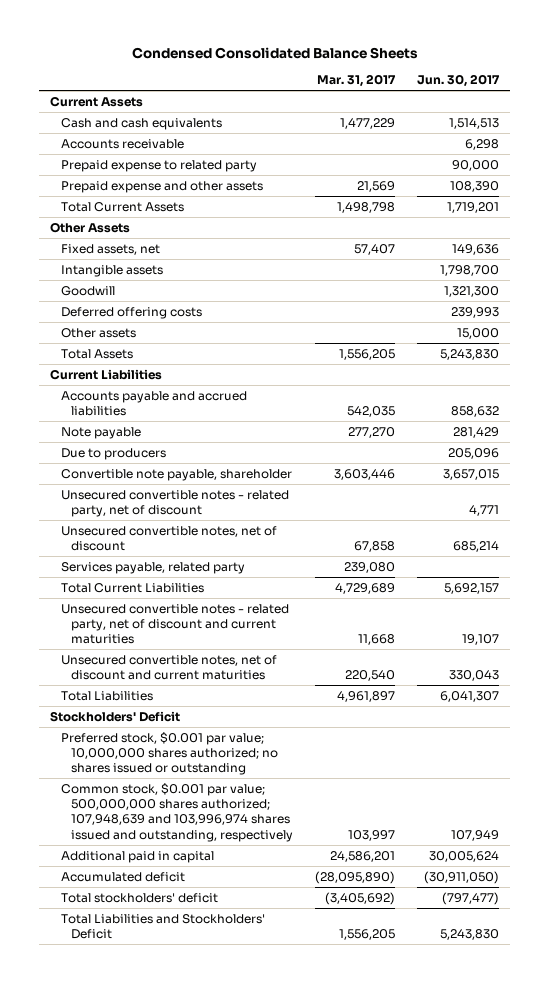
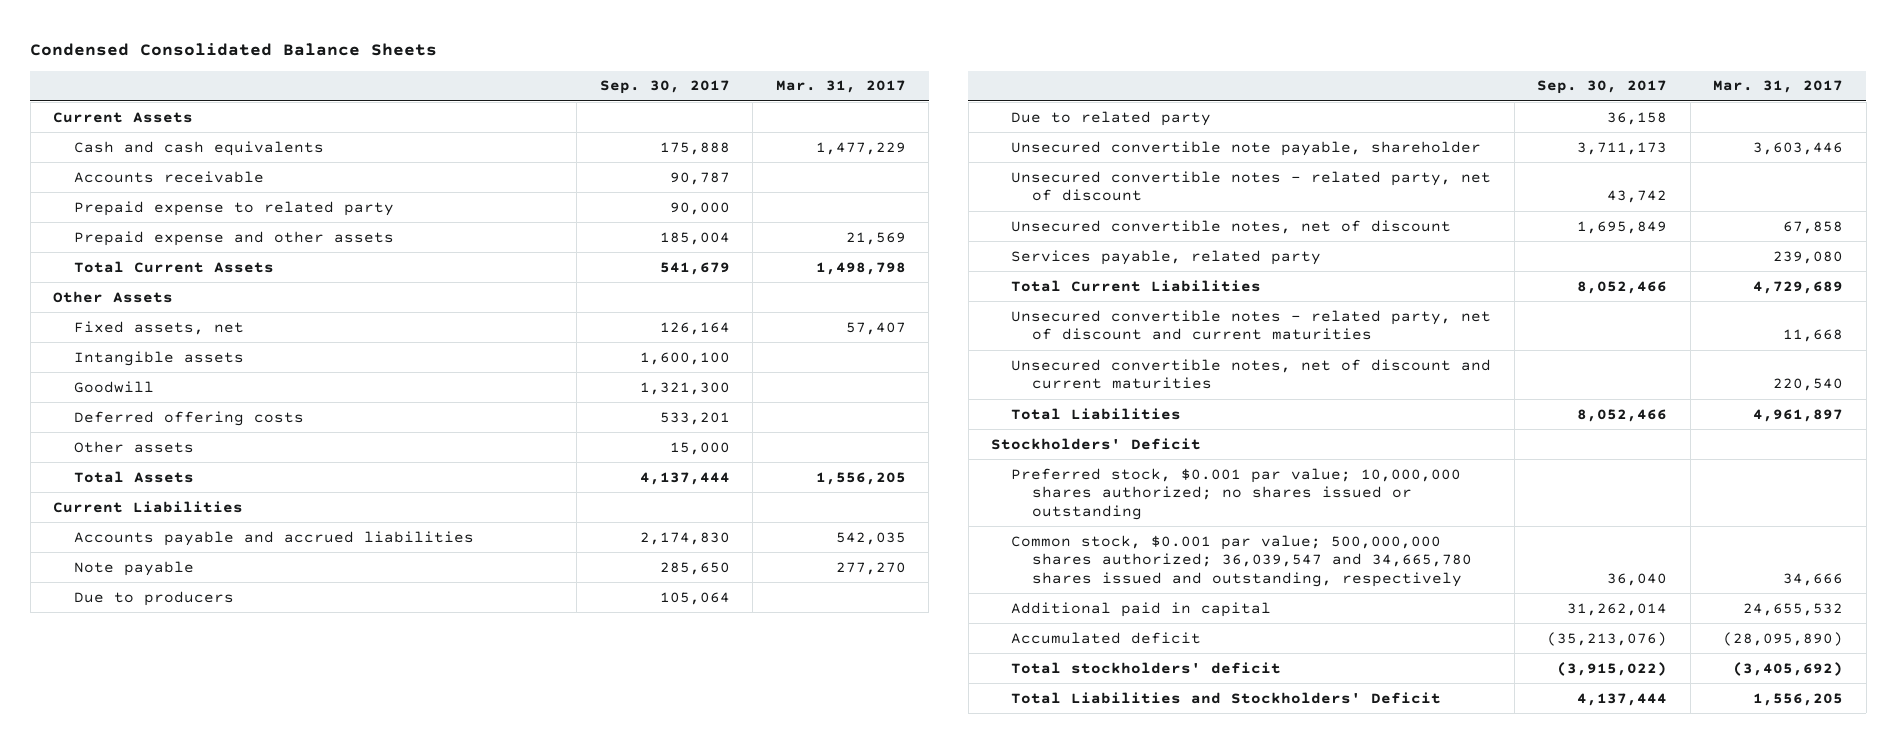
- | Mar. 31, 2017 | Jun. 30, 2017
+ | Sep. 30, 2017 | Mar. 31, 2017
- Convertible note payable, shareholder | 3,603,446 | 3,657,015
+ Due to related party | 36,158 |
+ Unsecured convertible note payable, shareholder | 3,711,173 | 3,603,446
- Common stock, $0.001 par value; 500,000,000 shares authorized; 107,948,639 and 103,996,974 shares issued and outstanding, respectively | 103,997 | 107,949
- Additional paid in capital | 24,586,201 | 30,005,624
+ Common stock, $0.001 par value; 500,000,000 shares authorized; 36,039,547 and 34,665,780 shares issued and outstanding, respectively | 36,040 | 34,666
+ Additional paid in capital | 31,262,014 | 24,655,532

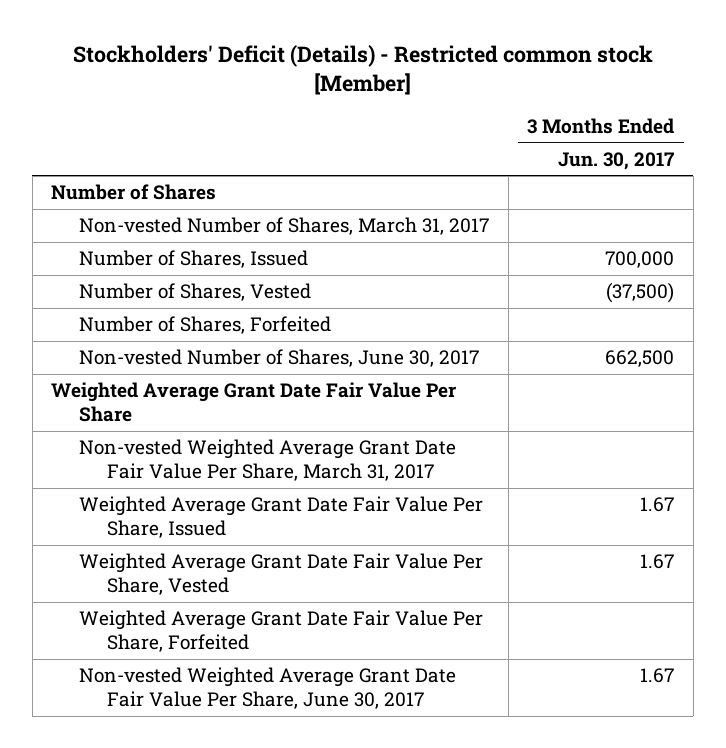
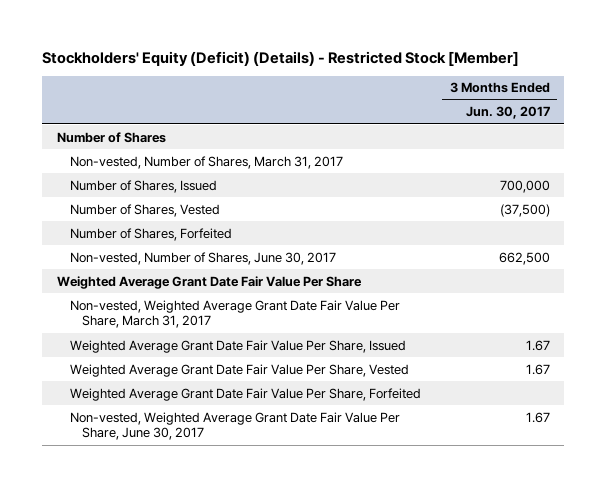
- Stockholders' Deficit (Details) - Restricted common stock [Member]
+ Stockholders' Equity (Deficit) (Details) - Restricted Stock [Member]
- Non-vested Number of Shares, March 31, 2017
+ Non-vested, Number of Shares, March 31, 2017
- Non-vested Number of Shares, June 30, 2017 | 662,500
+ Non-vested, Number of Shares, June 30, 2017 | 662,500
- Non-vested Weighted Average Grant Date Fair Value Per Share, March 31, 2017
+ Non-vested, Weighted Average Grant Date Fair Value Per Share, March 31, 2017
- Non-vested Weighted Average Grant Date Fair Value Per Share, June 30, 2017 | 1.67
+ Non-vested, Weighted Average Grant Date Fair Value Per Share, June 30, 2017 | 1.67

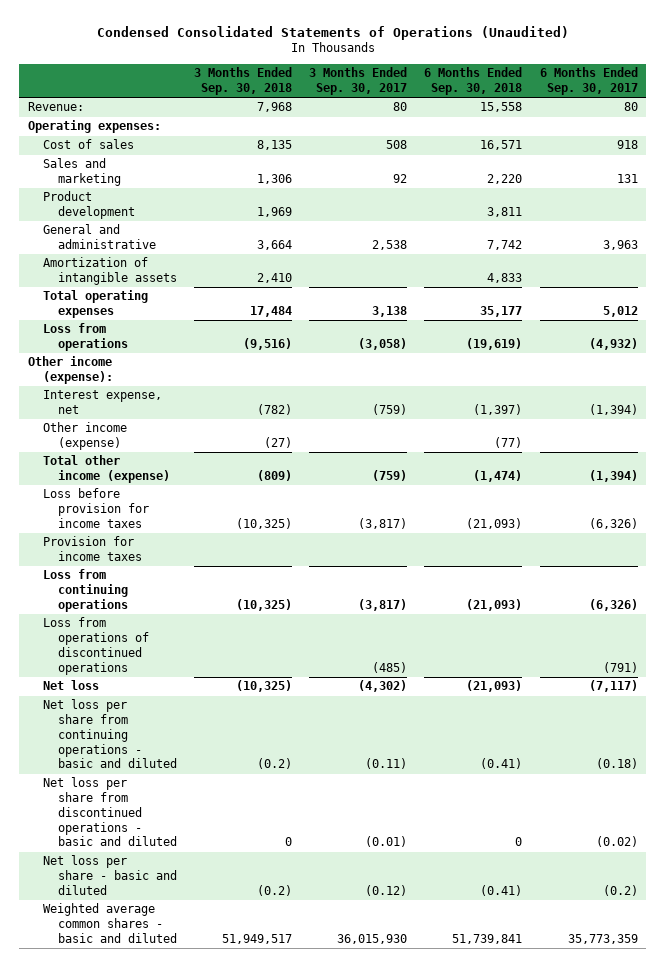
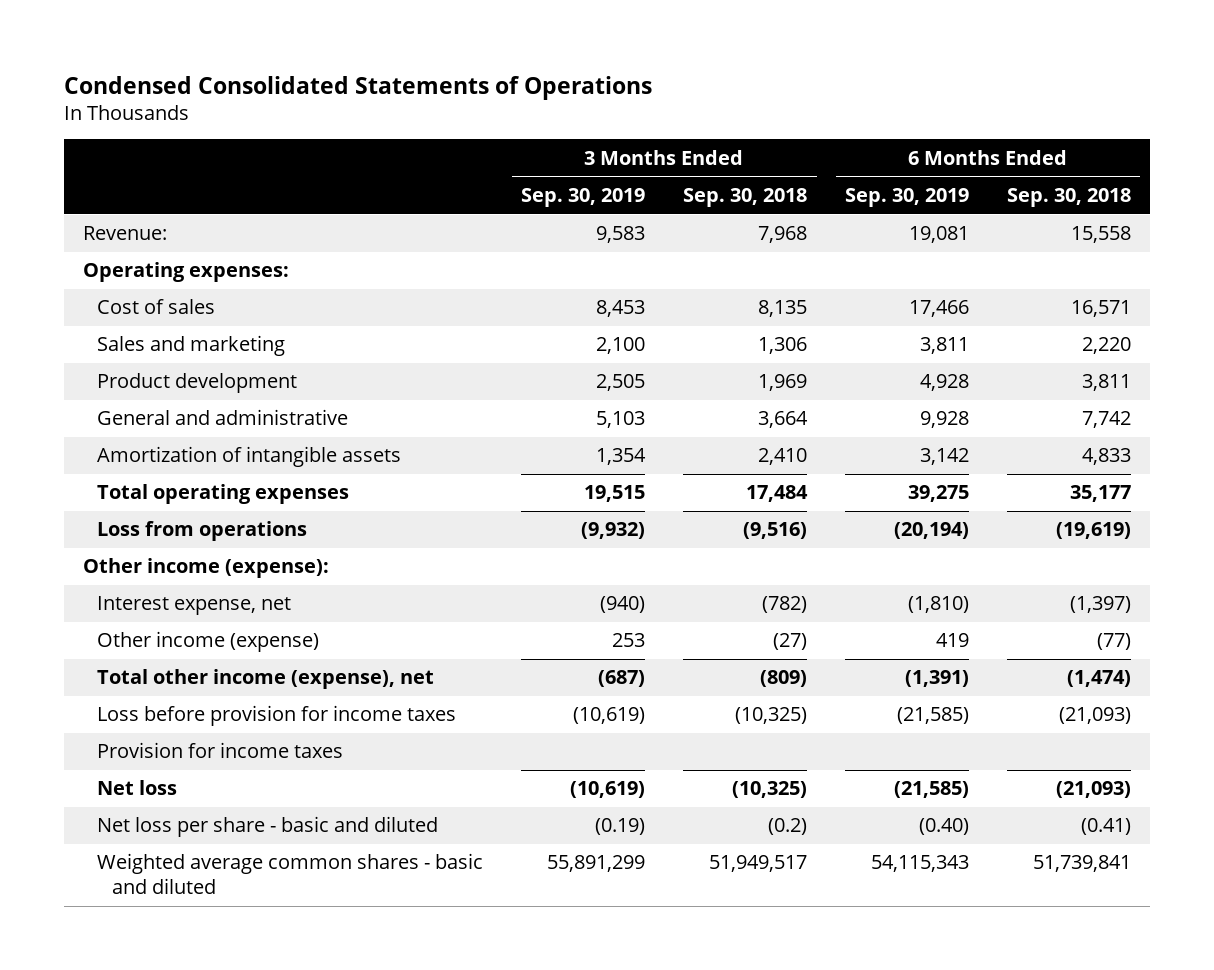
- Condensed Consolidated Statements of Operations (Unaudited)
+ Condensed Consolidated Statements of Operations
- | 3 Months Ended Sep. 30, 2018 | 3 Months Ended Sep. 30, 2017 | 6 Months Ended Sep. 30, 2018 | 6 Months Ended Sep. 30, 2017
+ | 3 Months Ended Sep. 30, 2019 | 3 Months Ended Sep. 30, 2018 | 6 Months Ended Sep. 30, 2019 | 6 Months Ended Sep. 30, 2018
- Total other income (expense) | (809) | (759) | (1,474) | (1,394)
+ Total other income (expense), net | (687) | (809) | (1,391) | (1,474)
- Loss from continuing operations | (10,325) | (3,817) | (21,093) | (6,326)
- Loss from operations of discontinued operations | | (485) | | (791)
- Net loss per share from continuing operations - basic and diluted | (0.2) | (0.11) | (0.41) | (0.18)
- Net loss per share from discontinued operations - basic and diluted | 0 | (0.01) | 0 | (0.02)

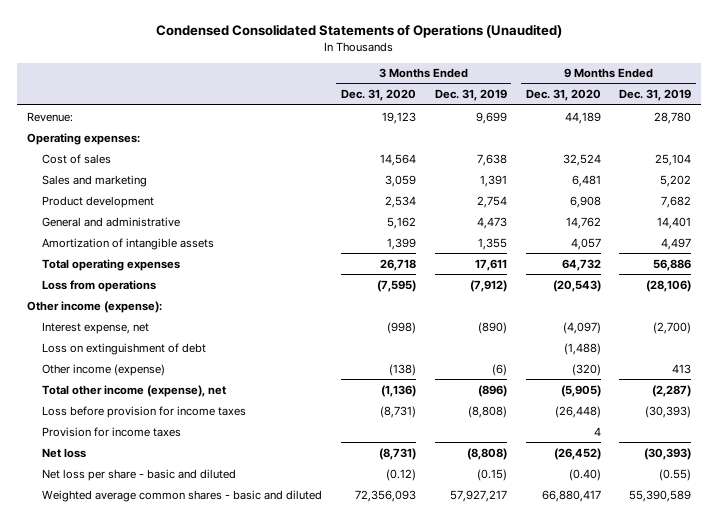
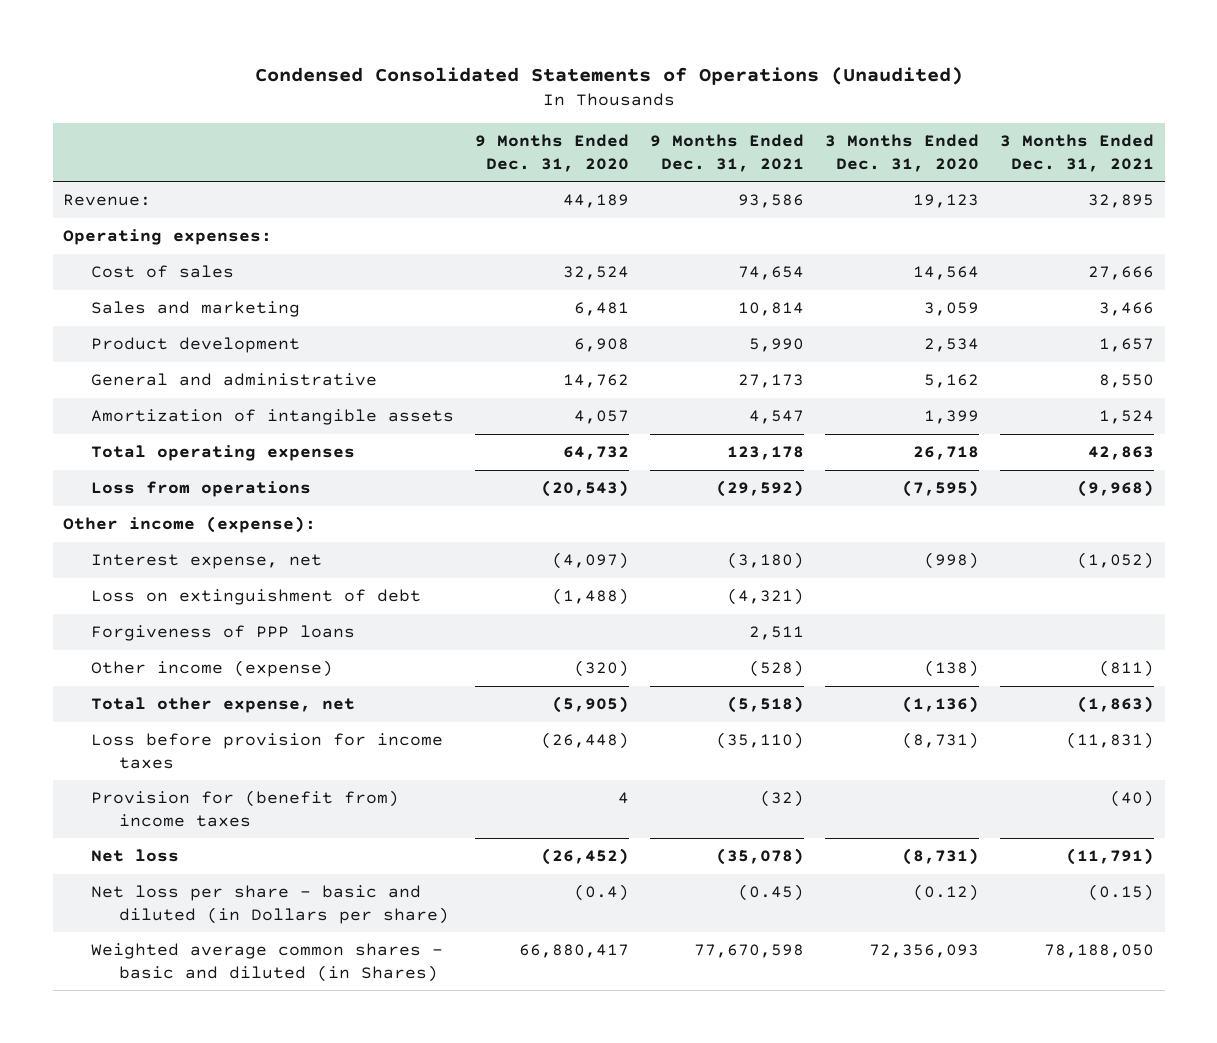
- | 3 Months Ended Dec. 31, 2020 | 3 Months Ended Dec. 31, 2019 | 9 Months Ended Dec. 31, 2020 | 9 Months Ended Dec. 31, 2019
+ | 9 Months Ended Dec. 31, 2020 | 9 Months Ended Dec. 31, 2021 | 3 Months Ended Dec. 31, 2020 | 3 Months Ended Dec. 31, 2021
+ Forgiveness of PPP loans | | 2,511 | |
- Total other income (expense), net | (1,136) | (896) | (5,905) | (2,287)
+ Total other expense, net | (5,905) | (5,518) | (1,136) | (1,863)
- Provision for income taxes | | | 4 |
+ Provision for (benefit from) income taxes | 4 | (32) | | (40)
- Net loss per share - basic and diluted | (0.12) | (0.15) | (0.40) | (0.55)
- Weighted average common shares - basic and diluted | 72,356,093 | 57,927,217 | 66,880,417 | 55,390,589
+ Net loss per share - basic and diluted (in Dollars per share) | (0.4) | (0.45) | (0.12) | (0.15)
+ Weighted average common shares - basic and diluted (in Shares) | 66,880,417 | 77,670,598 | 72,356,093 | 78,188,050

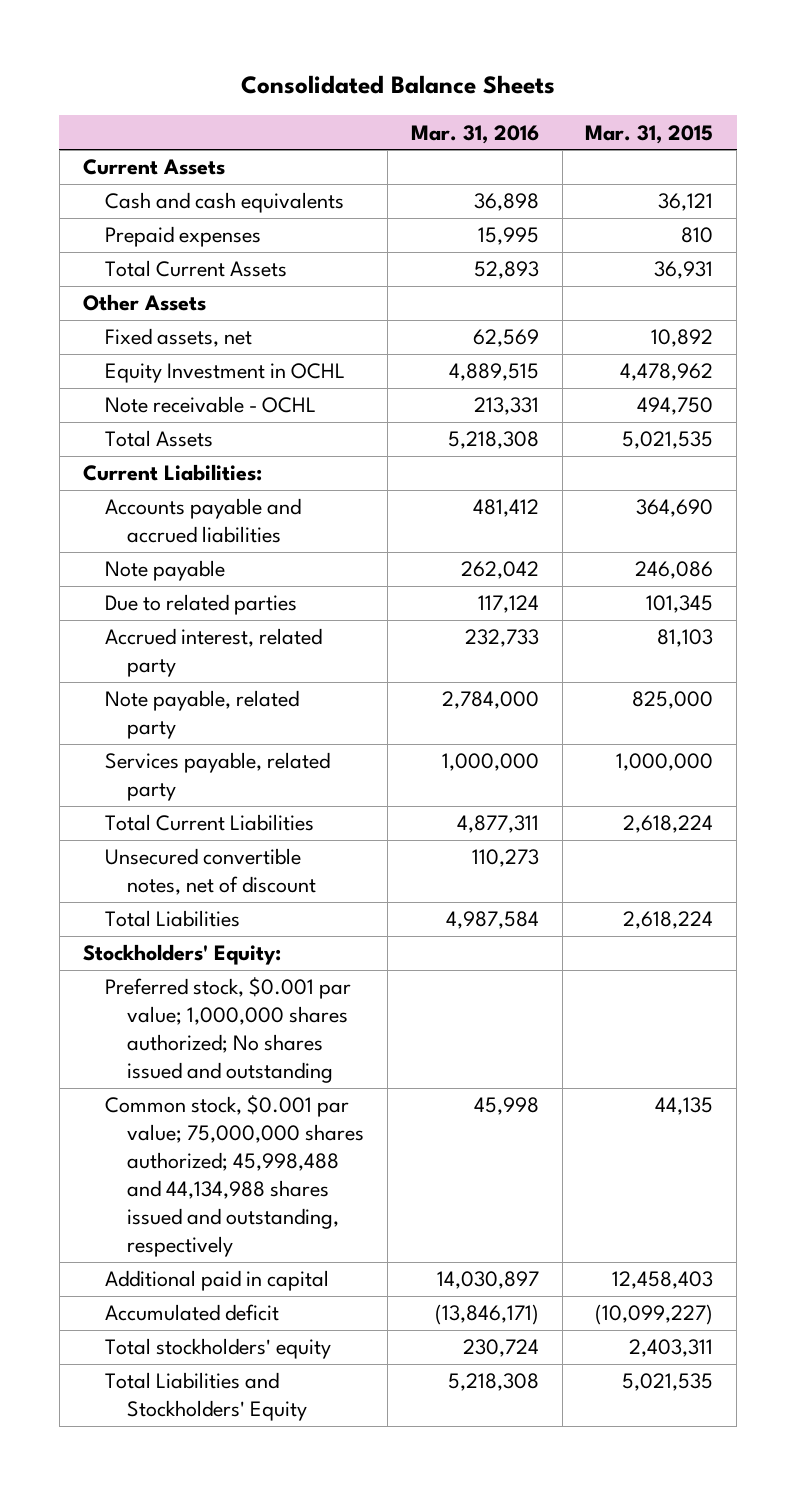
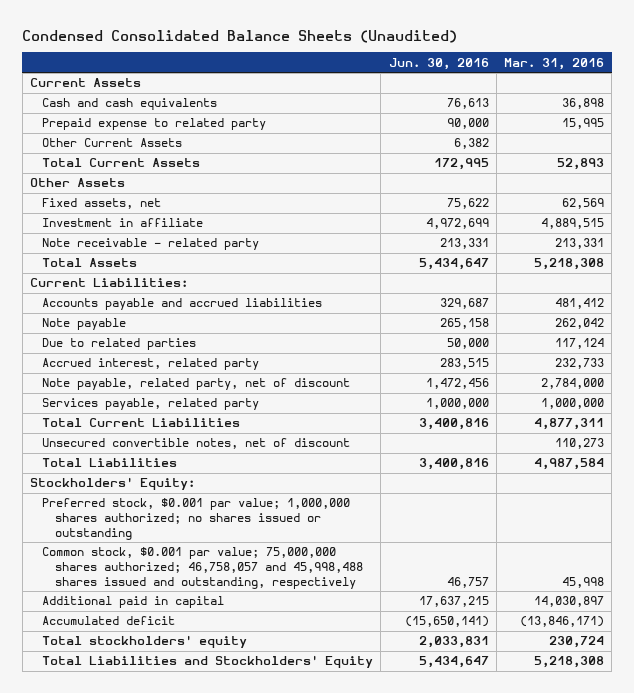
- Consolidated Balance Sheets
+ Condensed Consolidated Balance Sheets (Unaudited)
- | Mar. 31, 2016 | Mar. 31, 2015
+ | Jun. 30, 2016 | Mar. 31, 2016
- Prepaid expenses | 15,995 | 810
+ Prepaid expense to related party | 90,000 | 15,995
+ Other Current Assets | 6,382 |
- Equity Investment in OCHL | 4,889,515 | 4,478,962
- Note receivable - OCHL | 213,331 | 494,750
+ Investment in affiliate | 4,972,699 | 4,889,515
+ Note receivable - related party | 213,331 | 213,331
- Note payable, related party | 2,784,000 | 825,000
+ Note payable, related party, net of discount | 1,472,456 | 2,784,000
- Preferred stock, $0.001 par value; 1,000,000 shares authorized; No shares issued and outstanding
- Common stock, $0.001 par value; 75,000,000 shares authorized; 45,998,488 and 44,134,988 shares issued and outstanding, respectively | 45,998 | 44,135
+ Preferred stock, $0.001 par value; 1,000,000 shares authorized; no shares issued or outstanding
+ Common stock, $0.001 par value; 75,000,000 shares authorized; 46,758,057 and 45,998,488 shares issued and outstanding, respectively | 46,757 | 45,998

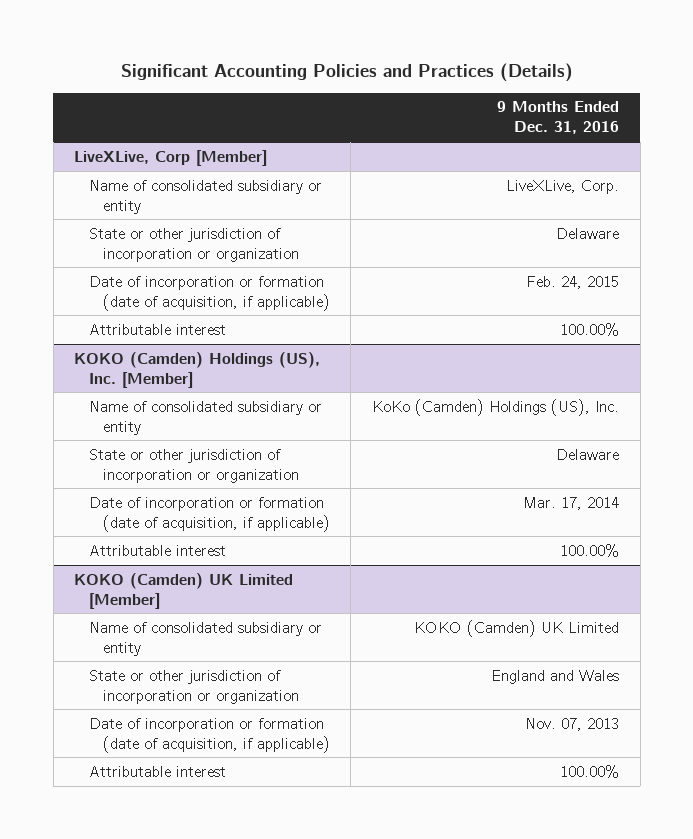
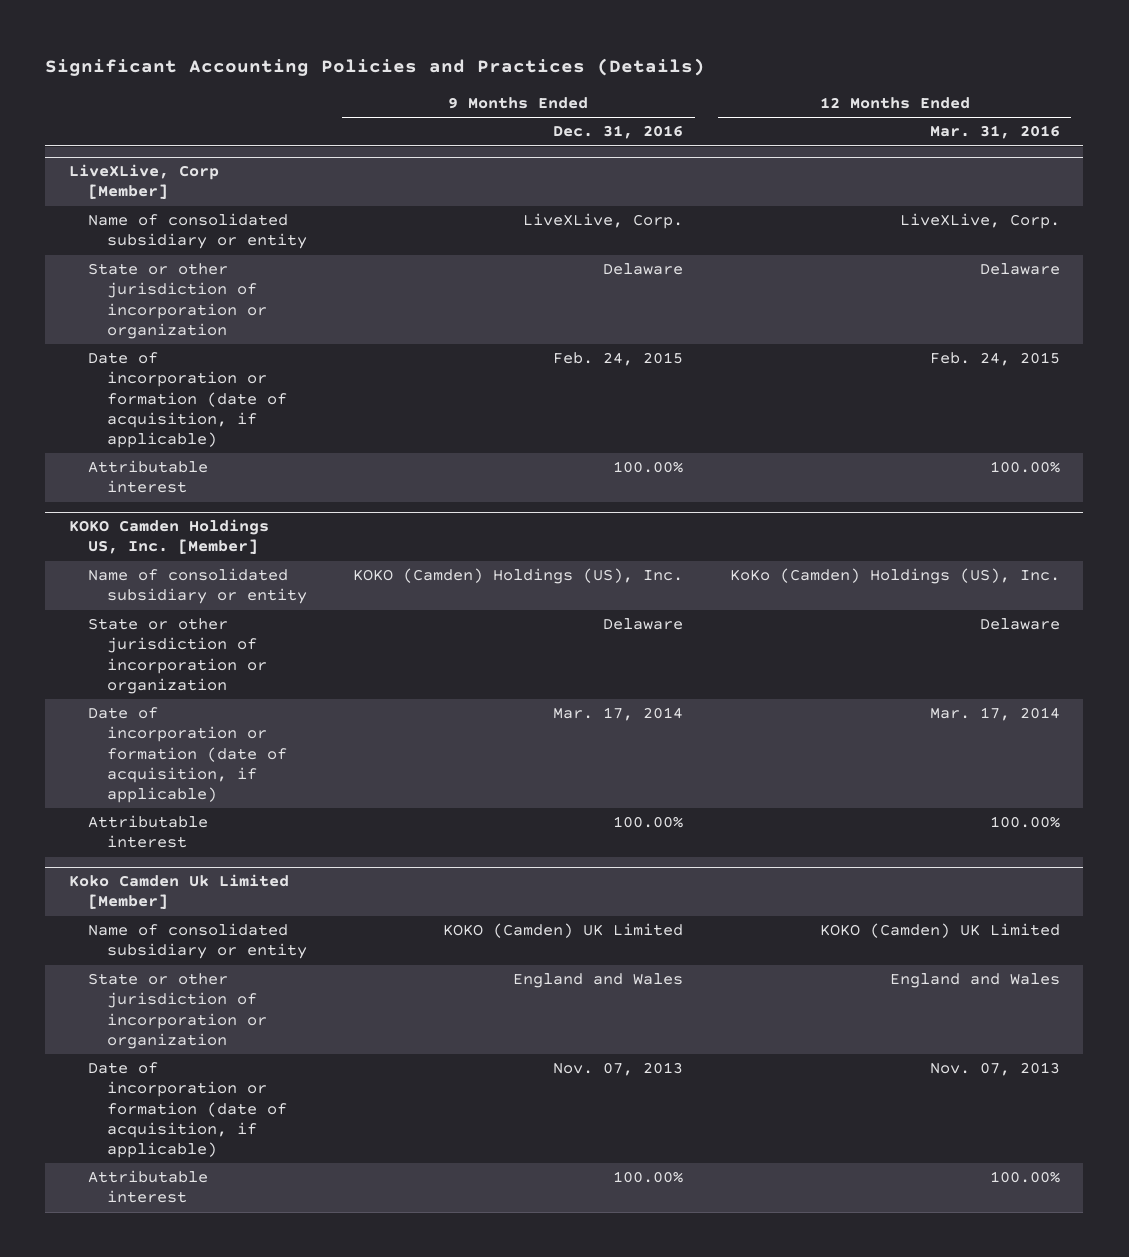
- | 9 Months Ended Dec. 31, 2016
+ | 9 Months Ended Dec. 31, 2016 | 12 Months Ended Mar. 31, 2016
- KOKO (Camden) Holdings (US), Inc. [Member]
- Name of consolidated subsidiary or entity | KoKo (Camden) Holdings (US), Inc.
+ KOKO Camden Holdings US, Inc. [Member]
+ Name of consolidated subsidiary or entity | KOKO (Camden) Holdings (US), Inc. | KoKo (Camden) Holdings (US), Inc.
- KOKO (Camden) UK Limited [Member]
+ Koko Camden Uk Limited [Member]

